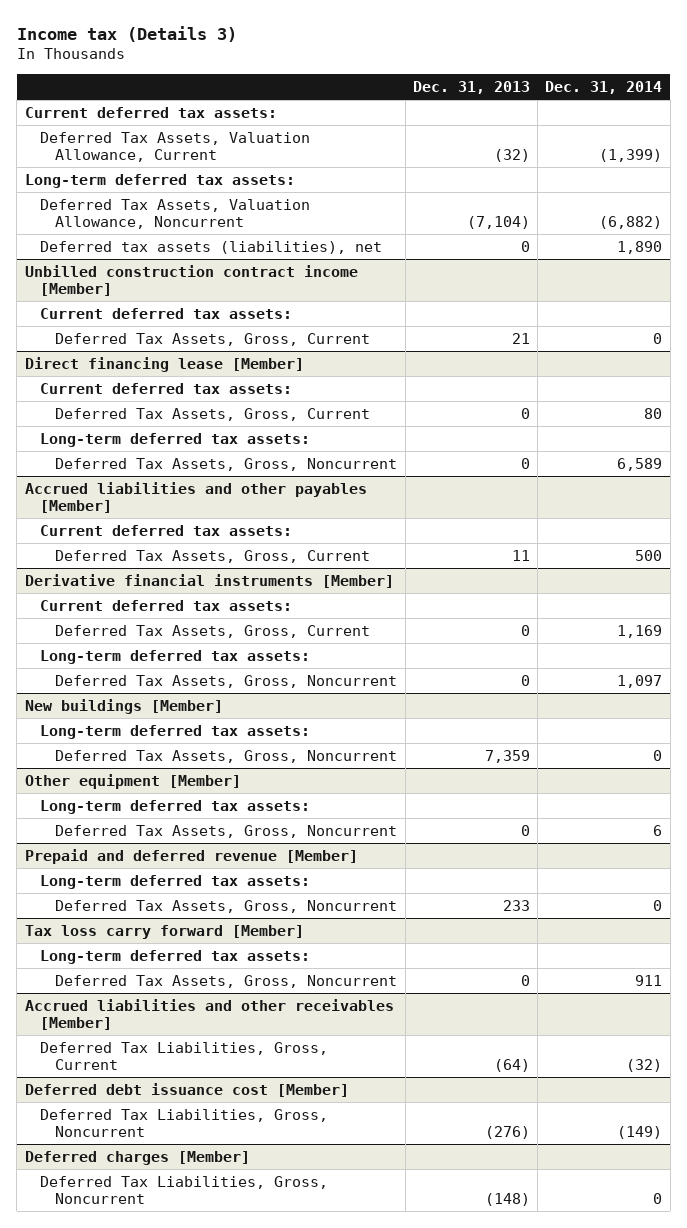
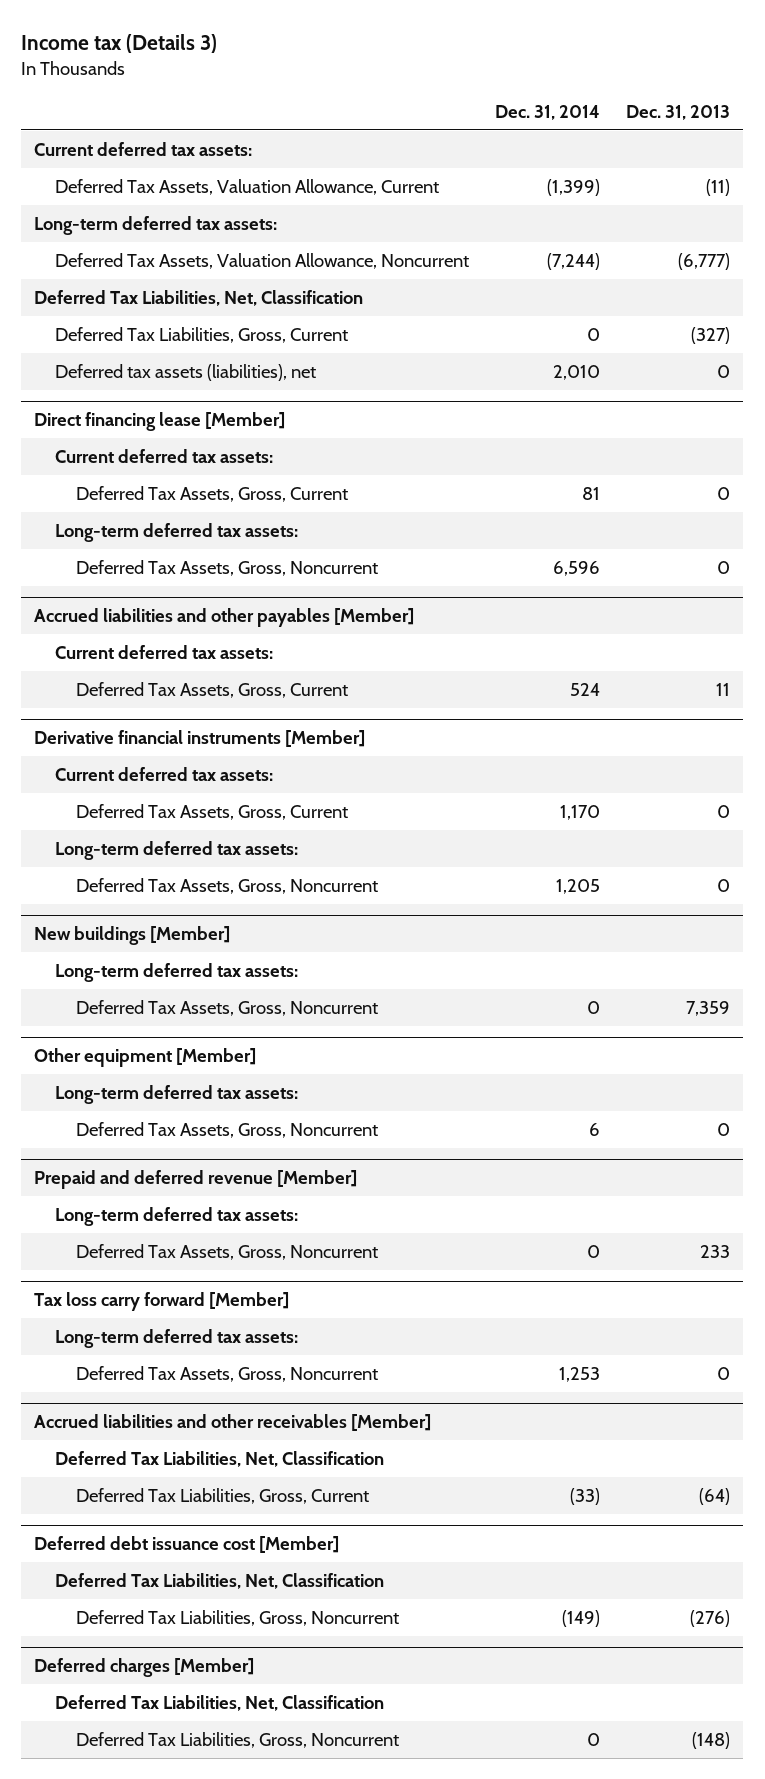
- | Dec. 31, 2013 | Dec. 31, 2014
+ | Dec. 31, 2014 | Dec. 31, 2013
- Deferred Tax Assets, Valuation Allowance, Current | (32) | (1,399)
+ Deferred Tax Assets, Valuation Allowance, Current | (1,399) | (11)
- Deferred Tax Assets, Valuation Allowance, Noncurrent | (7,104) | (6,882)
- Deferred tax assets (liabilities), net | 0 | 1,890
- Unbilled construction contract income [Member]
- Current deferred tax assets:
- Deferred Tax Assets, Gross, Current | 21 | 0
+ Deferred Tax Assets, Valuation Allowance, Noncurrent | (7,244) | (6,777)
+ Deferred Tax Liabilities, Net, Classification
+ Deferred Tax Liabilities, Gross, Current | 0 | (327)
+ Deferred tax assets (liabilities), net | 2,010 | 0
@ Direct financing lease [Member]
- Deferred Tax Assets, Gross, Current | 0 | 80
+ Deferred Tax Assets, Gross, Current | 81 | 0
- Deferred Tax Assets, Gross, Noncurrent | 0 | 6,589
+ Deferred Tax Assets, Gross, Noncurrent | 6,596 | 0
@ Accrued liabilities and other payables [Member]
- Deferred Tax Assets, Gross, Current | 11 | 500
+ Deferred Tax Assets, Gross, Current | 524 | 11
@ Derivative financial instruments [Member]
- Deferred Tax Assets, Gross, Current | 0 | 1,169
+ Deferred Tax Assets, Gross, Current | 1,170 | 0
- Deferred Tax Assets, Gross, Noncurrent | 0 | 1,097
+ Deferred Tax Assets, Gross, Noncurrent | 1,205 | 0
@ Tax loss carry forward [Member]
- Deferred Tax Assets, Gross, Noncurrent | 0 | 911
+ Deferred Tax Assets, Gross, Noncurrent | 1,253 | 0
@ Accrued liabilities and other receivables [Member]
- Deferred Tax Liabilities, Gross, Current | (64) | (32)
+ Deferred Tax Liabilities, Net, Classification
+ Deferred Tax Liabilities, Gross, Current | (33) | (64)
@ Deferred debt issuance cost [Member]
+ Deferred Tax Liabilities, Net, Classification
@ Deferred charges [Member]
+ Deferred Tax Liabilities, Net, Classification

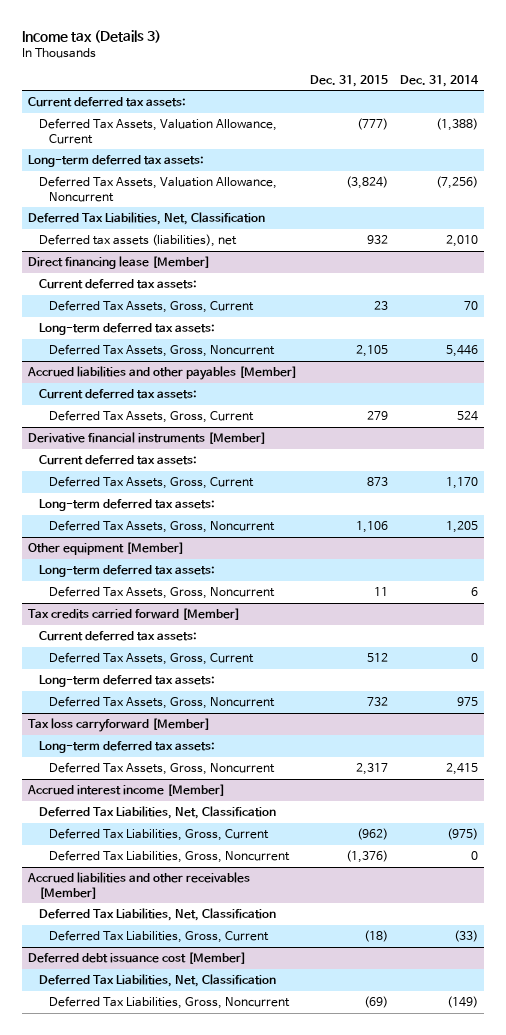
- | Dec. 31, 2014 | Dec. 31, 2013
+ | Dec. 31, 2015 | Dec. 31, 2014
- Deferred Tax Assets, Valuation Allowance, Current | (1,399) | (11)
+ Deferred Tax Assets, Valuation Allowance, Current | (777) | (1,388)
- Deferred Tax Assets, Valuation Allowance, Noncurrent | (7,244) | (6,777)
+ Deferred Tax Assets, Valuation Allowance, Noncurrent | (3,824) | (7,256)
- Deferred Tax Liabilities, Gross, Current | 0 | (327)
@ Direct financing lease [Member]
- Deferred Tax Assets, Gross, Current | 81 | 0
+ Deferred Tax Assets, Gross, Current | 23 | 70
- Deferred Tax Assets, Gross, Noncurrent | 6,596 | 0
+ Deferred Tax Assets, Gross, Noncurrent | 2,105 | 5,446
- New buildings [Member]
- Long-term deferred tax assets:
- Deferred Tax Assets, Gross, Noncurrent | 0 | 7,359
- Prepaid and deferred revenue [Member]
+ Tax credits carried forward [Member]
+ Current deferred tax assets:
+ Deferred Tax Assets, Gross, Current | 512 | 0
- Deferred Tax Assets, Gross, Noncurrent | 0 | 233
- Tax loss carry forward [Member]
+ Deferred Tax Assets, Gross, Noncurrent | 732 | 975
+ Tax loss carryforward [Member]
- Deferred Tax Assets, Gross, Noncurrent | 1,253 | 0
+ Deferred Tax Assets, Gross, Noncurrent | 2,317 | 2,415
+ Accrued interest income [Member]
+ Deferred Tax Liabilities, Net, Classification
+ Deferred Tax Liabilities, Gross, Current | (962) | (975)
+ Deferred Tax Liabilities, Gross, Noncurrent | (1,376) | 0
- Deferred charges [Member]
- Deferred Tax Liabilities, Net, Classification
- Deferred Tax Liabilities, Gross, Noncurrent | 0 | (148)

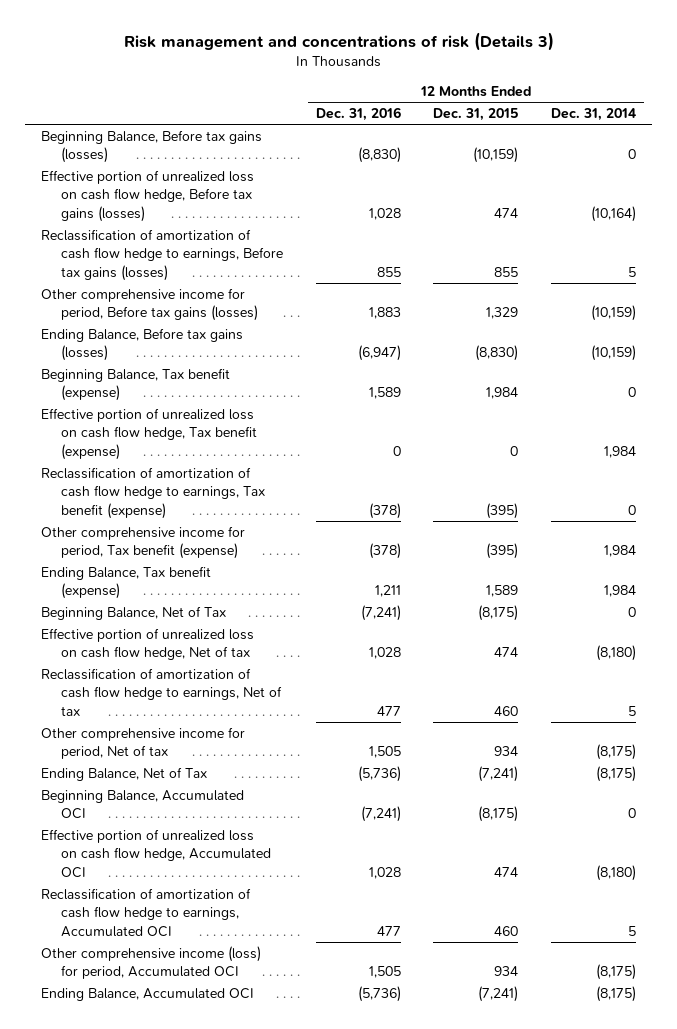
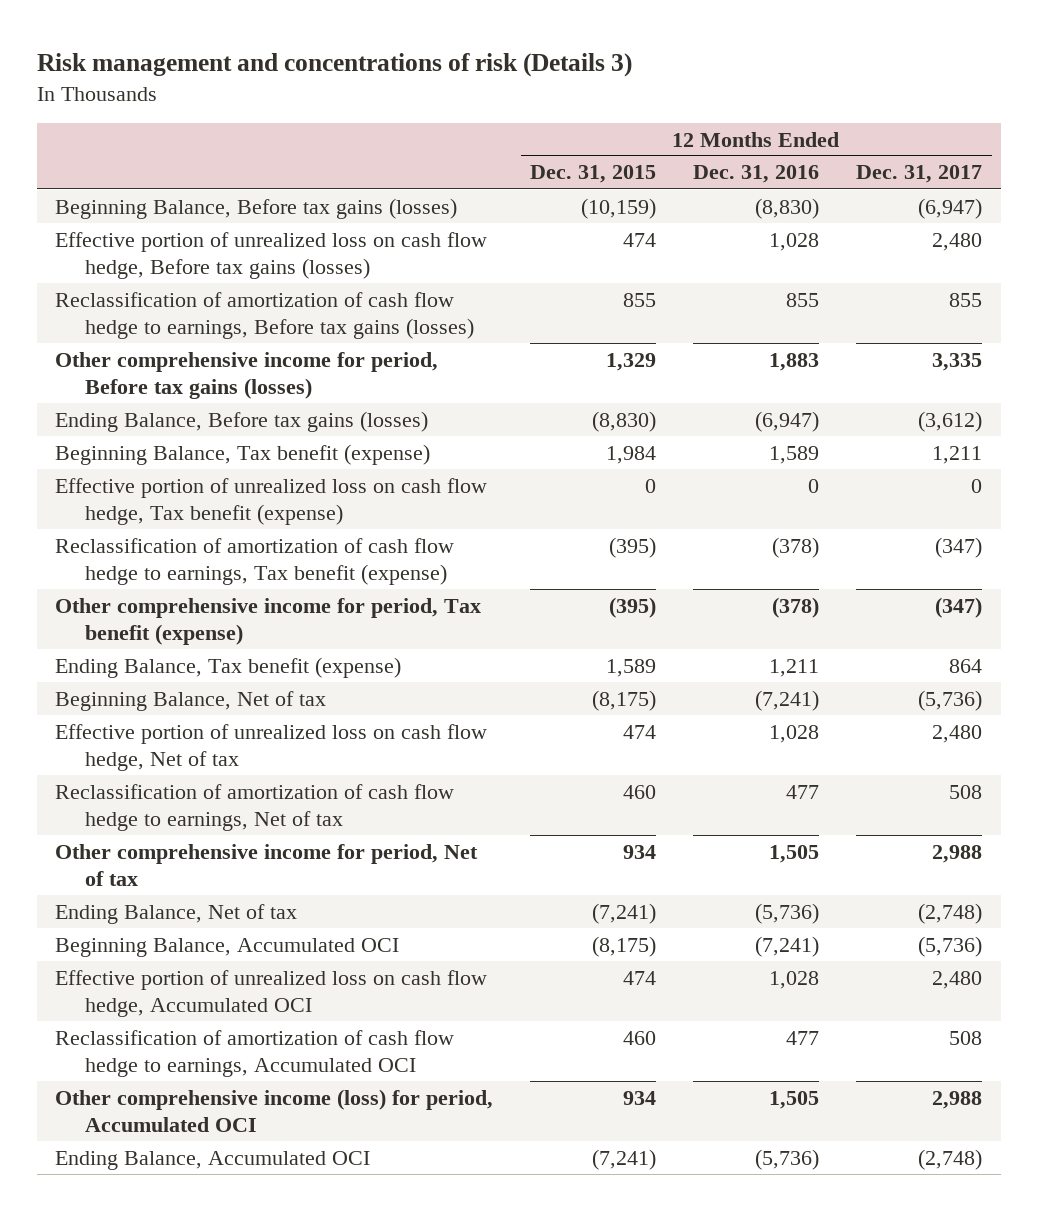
- | 12 Months Ended Dec. 31, 2016 | 12 Months Ended Dec. 31, 2015 | 12 Months Ended Dec. 31, 2014
+ | 12 Months Ended Dec. 31, 2015 | 12 Months Ended Dec. 31, 2016 | 12 Months Ended Dec. 31, 2017
- Beginning Balance, Net of Tax | (7,241) | (8,175) | 0
+ Beginning Balance, Net of tax | (8,175) | (7,241) | (5,736)
- Ending Balance, Net of Tax | (5,736) | (7,241) | (8,175)
+ Ending Balance, Net of tax | (7,241) | (5,736) | (2,748)

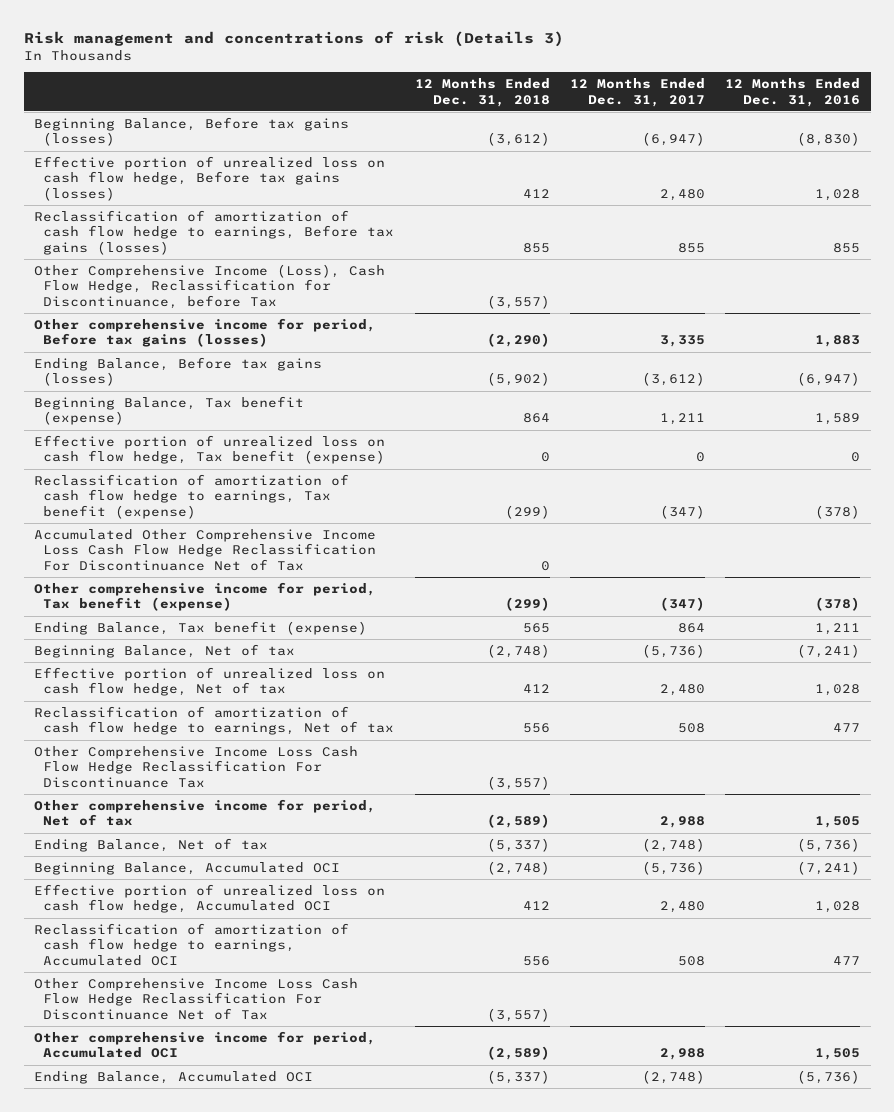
- | 12 Months Ended Dec. 31, 2015 | 12 Months Ended Dec. 31, 2016 | 12 Months Ended Dec. 31, 2017
+ | 12 Months Ended Dec. 31, 2018 | 12 Months Ended Dec. 31, 2017 | 12 Months Ended Dec. 31, 2016
+ Other Comprehensive Income (Loss), Cash Flow Hedge, Reclassification for Discontinuance, before Tax | (3,557) | |
+ Accumulated Other Comprehensive Income Loss Cash Flow Hedge Reclassification For Discontinuance Net of Tax | 0 | |
+ Other Comprehensive Income Loss Cash Flow Hedge Reclassification For Discontinuance Tax | (3,557) | |
- Other comprehensive income (loss) for period, Accumulated OCI | 934 | 1,505 | 2,988
+ Other Comprehensive Income Loss Cash Flow Hedge Reclassification For Discontinuance Net of Tax | (3,557) | |
+ Other comprehensive income for period, Accumulated OCI | (2,589) | 2,988 | 1,505

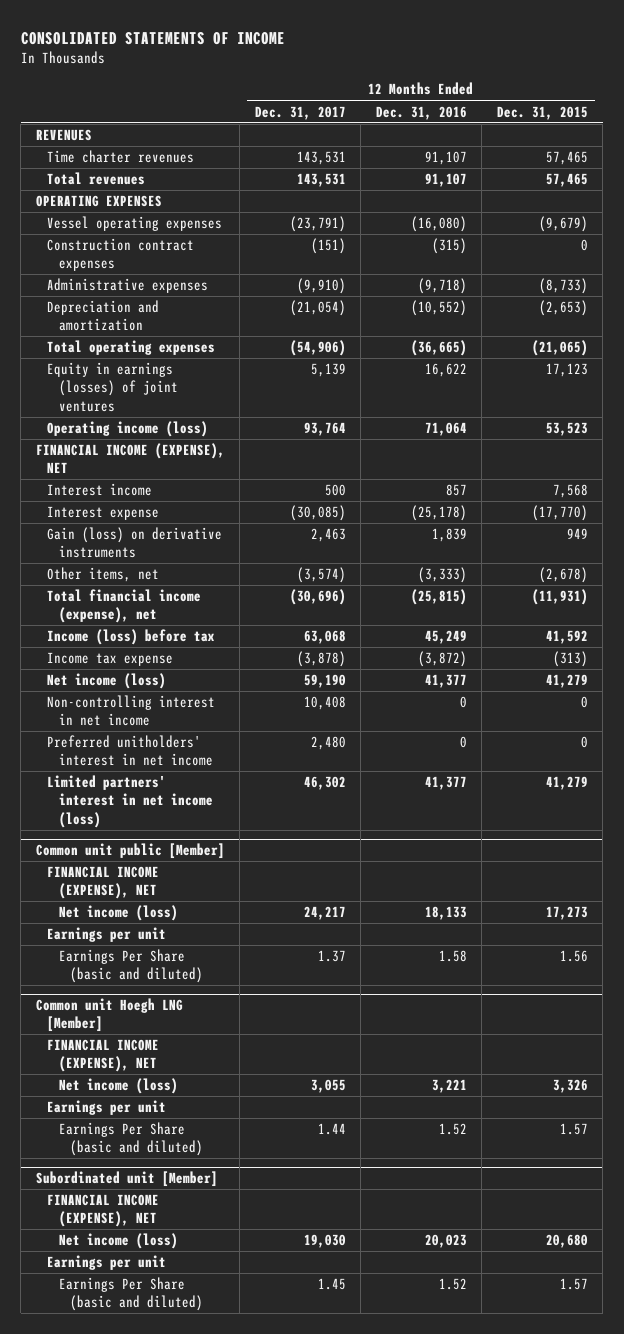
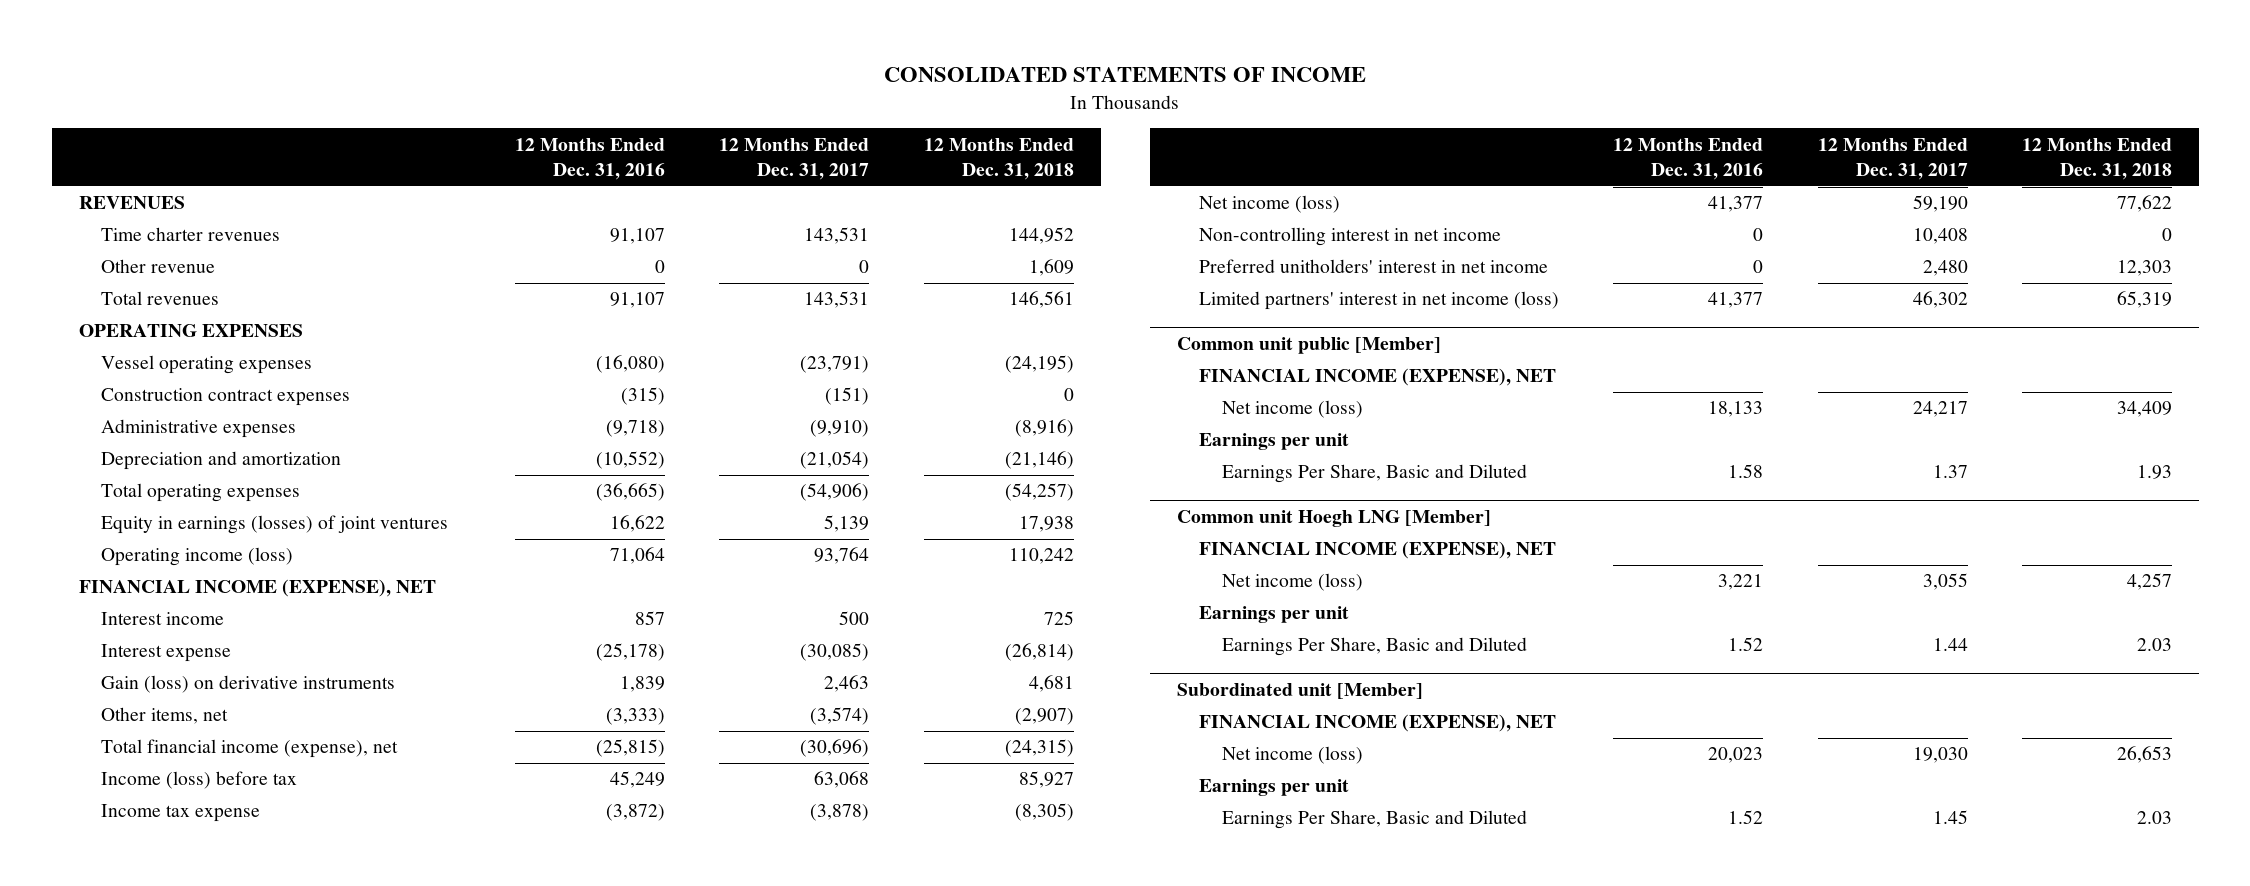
- | 12 Months Ended Dec. 31, 2017 | 12 Months Ended Dec. 31, 2016 | 12 Months Ended Dec. 31, 2015
+ | 12 Months Ended Dec. 31, 2016 | 12 Months Ended Dec. 31, 2017 | 12 Months Ended Dec. 31, 2018
+ Other revenue | 0 | 0 | 1,609
@ Common unit public [Member]
- Earnings Per Share (basic and diluted) | 1.37 | 1.58 | 1.56
+ Earnings Per Share, Basic and Diluted | 1.58 | 1.37 | 1.93
@ Common unit Hoegh LNG [Member]
- Earnings Per Share (basic and diluted) | 1.44 | 1.52 | 1.57
+ Earnings Per Share, Basic and Diluted | 1.52 | 1.44 | 2.03
@ Subordinated unit [Member]
- Earnings Per Share (basic and diluted) | 1.45 | 1.52 | 1.57
+ Earnings Per Share, Basic and Diluted | 1.52 | 1.45 | 2.03

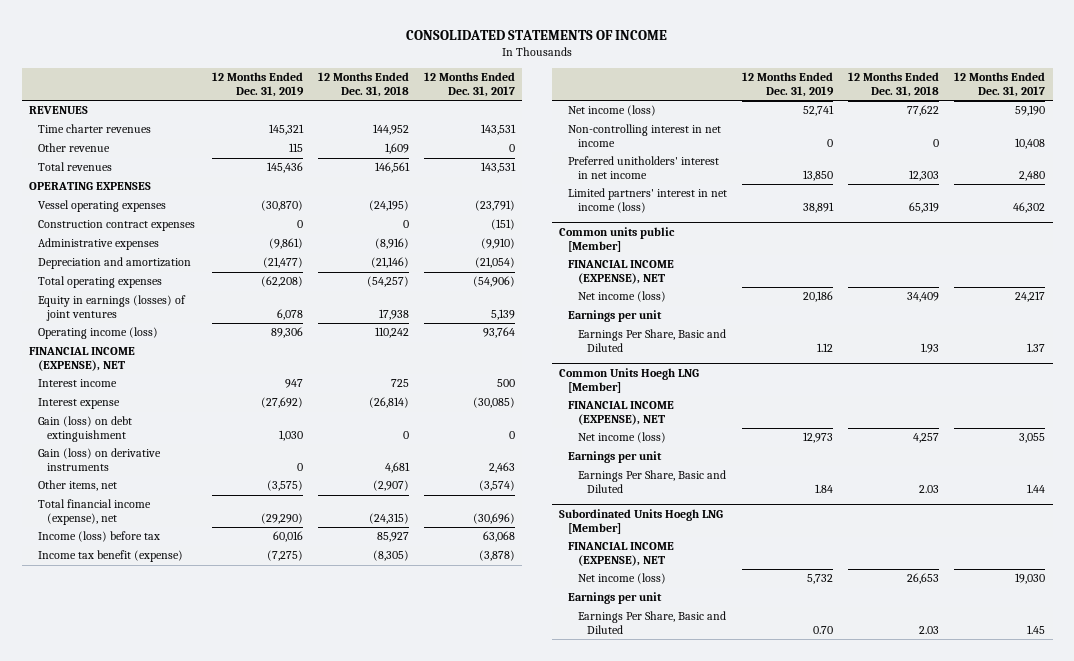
- | 12 Months Ended Dec. 31, 2016 | 12 Months Ended Dec. 31, 2017 | 12 Months Ended Dec. 31, 2018
+ | 12 Months Ended Dec. 31, 2019 | 12 Months Ended Dec. 31, 2018 | 12 Months Ended Dec. 31, 2017
+ Gain (loss) on debt extinguishment | 1,030 | 0 | 0
- Income tax expense | (3,872) | (3,878) | (8,305)
+ Income tax benefit (expense) | (7,275) | (8,305) | (3,878)
- Common unit public [Member]
+ Common units public [Member]
- Common unit Hoegh LNG [Member]
+ Common Units Hoegh LNG [Member]
- Subordinated unit [Member]
+ Subordinated Units Hoegh LNG [Member]

